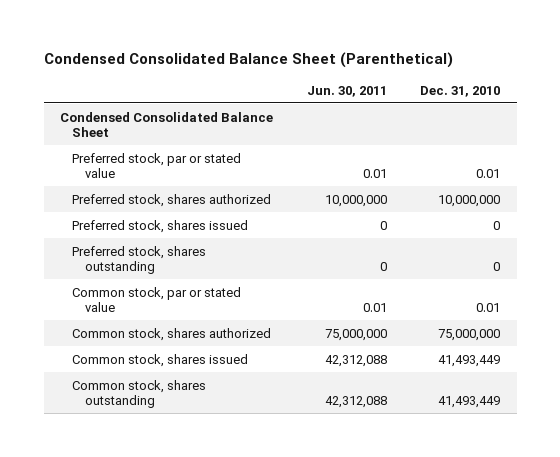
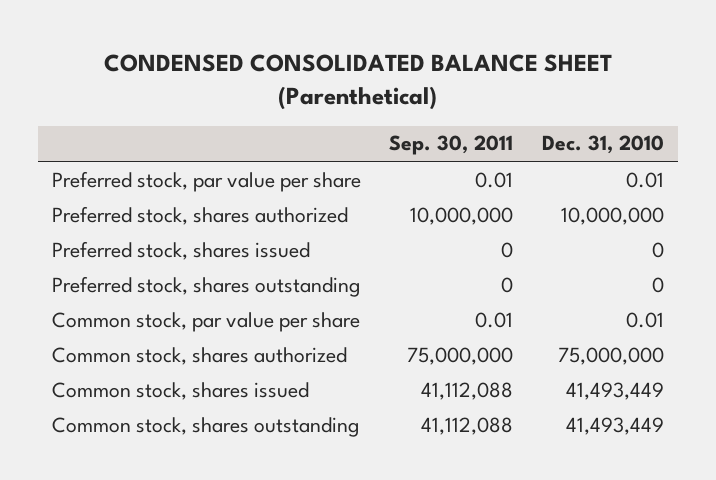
- Condensed Consolidated Balance Sheet (Parenthetical)
+ CONDENSED CONSOLIDATED BALANCE SHEET (Parenthetical)
- | Jun. 30, 2011 | Dec. 31, 2010
+ | Sep. 30, 2011 | Dec. 31, 2010
- Condensed Consolidated Balance Sheet
- Preferred stock, par or stated value | 0.01 | 0.01
+ Preferred stock, par value per share | 0.01 | 0.01
- Common stock, par or stated value | 0.01 | 0.01
+ Common stock, par value per share | 0.01 | 0.01

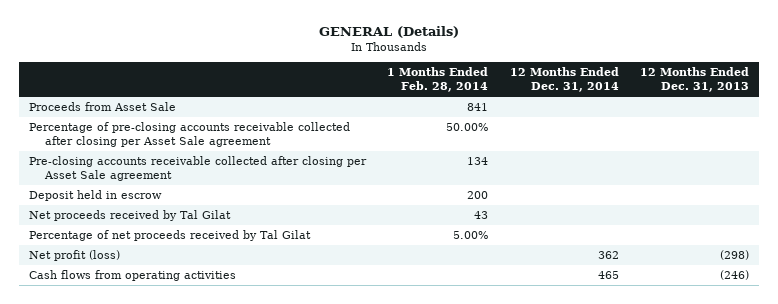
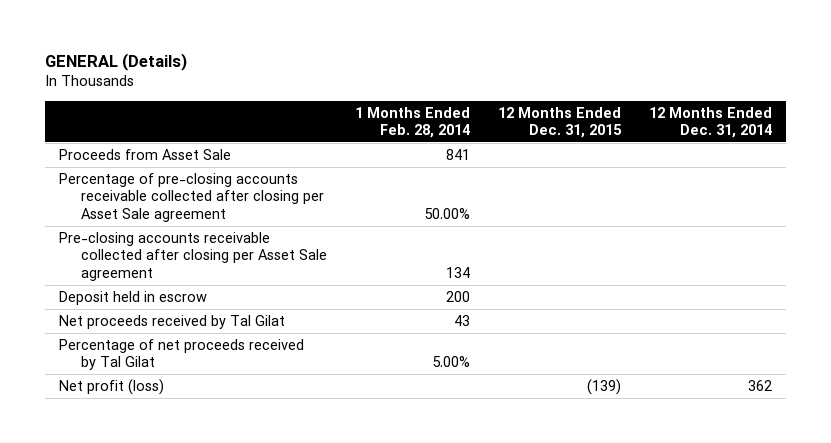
- | 1 Months Ended Feb. 28, 2014 | 12 Months Ended Dec. 31, 2014 | 12 Months Ended Dec. 31, 2013
+ | 1 Months Ended Feb. 28, 2014 | 12 Months Ended Dec. 31, 2015 | 12 Months Ended Dec. 31, 2014
- Cash flows from operating activities | | 465 | (246)

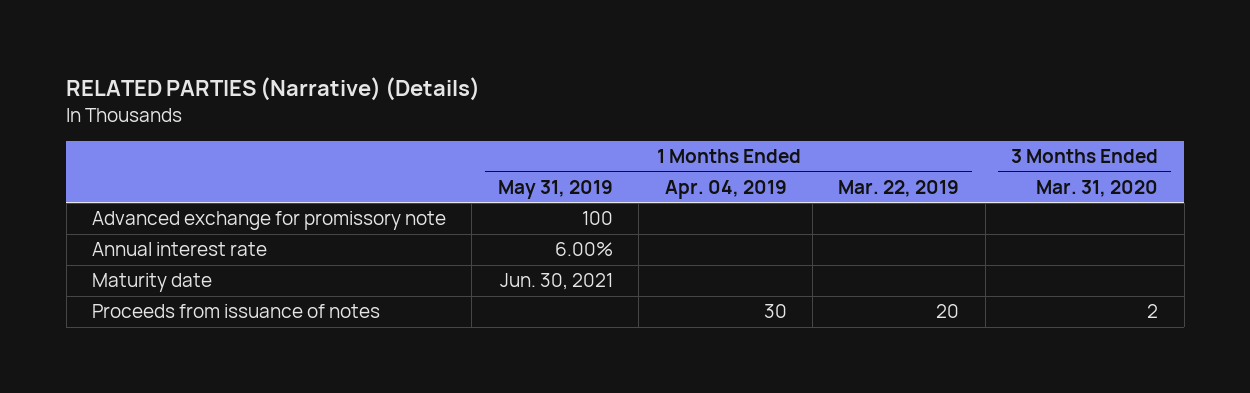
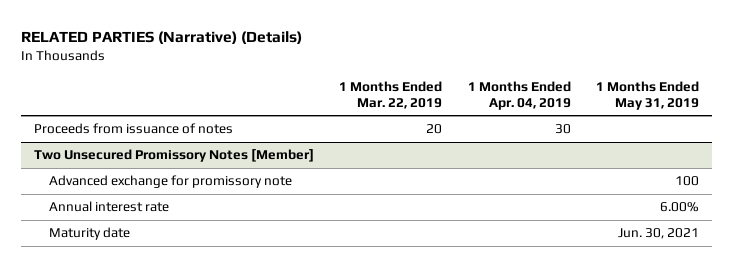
- | 1 Months Ended May 31, 2019 | 1 Months Ended Apr. 04, 2019 | 1 Months Ended Mar. 22, 2019 | 3 Months Ended Mar. 31, 2020
+ | 1 Months Ended Mar. 22, 2019 | 1 Months Ended Apr. 04, 2019 | 1 Months Ended May 31, 2019
moved up: Proceeds from issuance of notes | 20 | 30 |
+ Two Unsecured Promissory Notes [Member]

